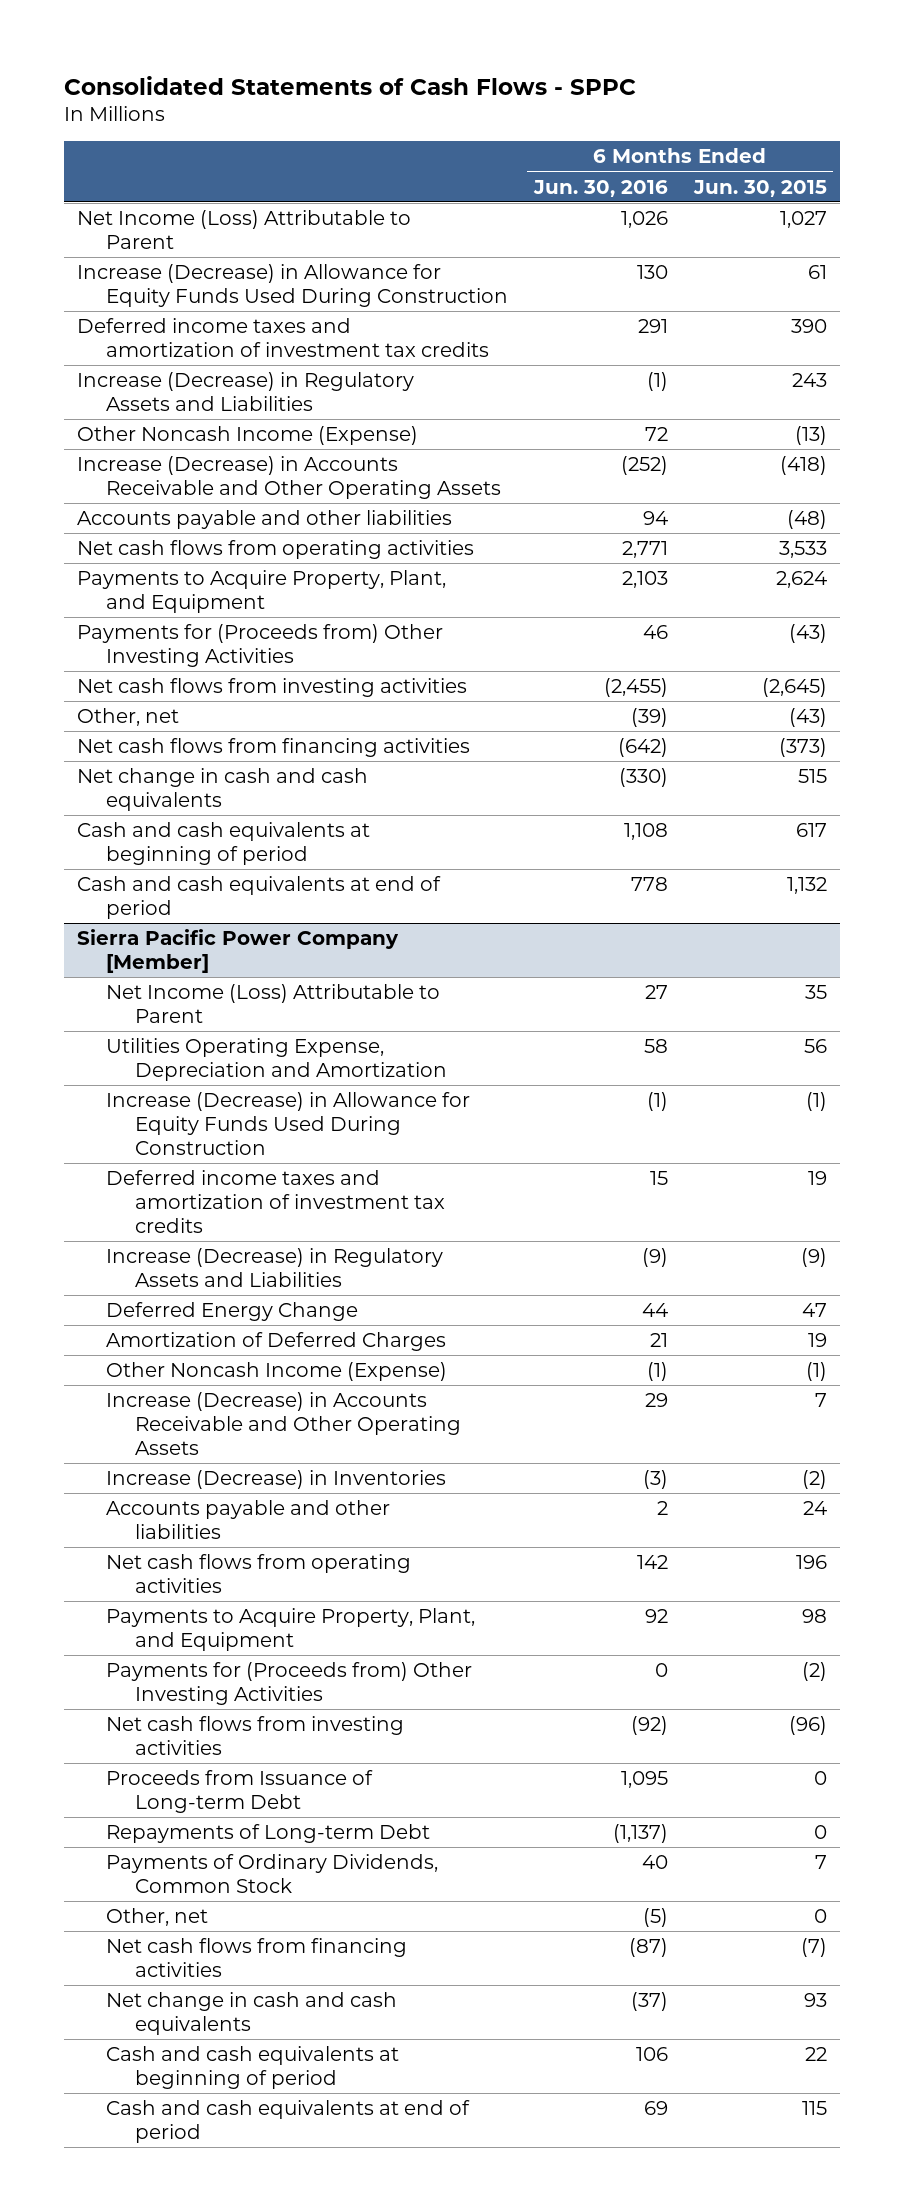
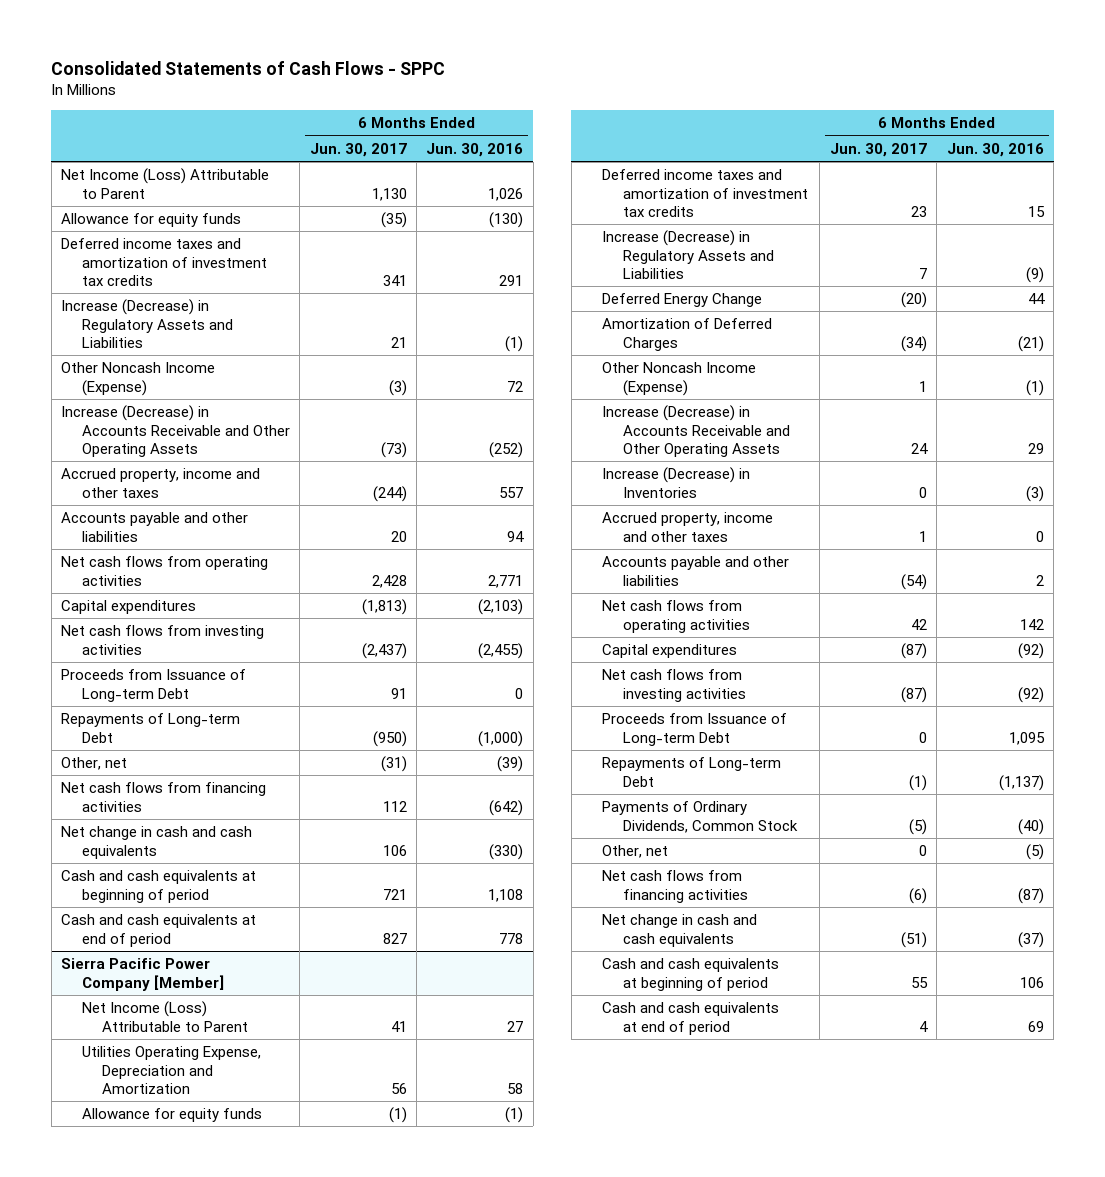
- | 6 Months Ended Jun. 30, 2016 | 6 Months Ended Jun. 30, 2015
+ | 6 Months Ended Jun. 30, 2017 | 6 Months Ended Jun. 30, 2016
- Increase (Decrease) in Allowance for Equity Funds Used During Construction | 130 | 61
+ Allowance for equity funds | (35) | (130)
+ Accrued property, income and other taxes | (244) | 557
- Payments to Acquire Property, Plant, and Equipment | 2,103 | 2,624
- Payments for (Proceeds from) Other Investing Activities | 46 | (43)
+ Capital expenditures | (1,813) | (2,103)
+ Proceeds from Issuance of Long-term Debt | 91 | 0
+ Repayments of Long-term Debt | (950) | (1,000)
@ Sierra Pacific Power Company [Member]
- Increase (Decrease) in Allowance for Equity Funds Used During Construction | (1) | (1)
+ Allowance for equity funds | (1) | (1)
- Amortization of Deferred Charges | 21 | 19
+ Amortization of Deferred Charges | (34) | (21)
+ Accrued property, income and other taxes | 1 | 0
- Payments to Acquire Property, Plant, and Equipment | 92 | 98
- Payments for (Proceeds from) Other Investing Activities | 0 | (2)
+ Capital expenditures | (87) | (92)
- Payments of Ordinary Dividends, Common Stock | 40 | 7
+ Payments of Ordinary Dividends, Common Stock | (5) | (40)

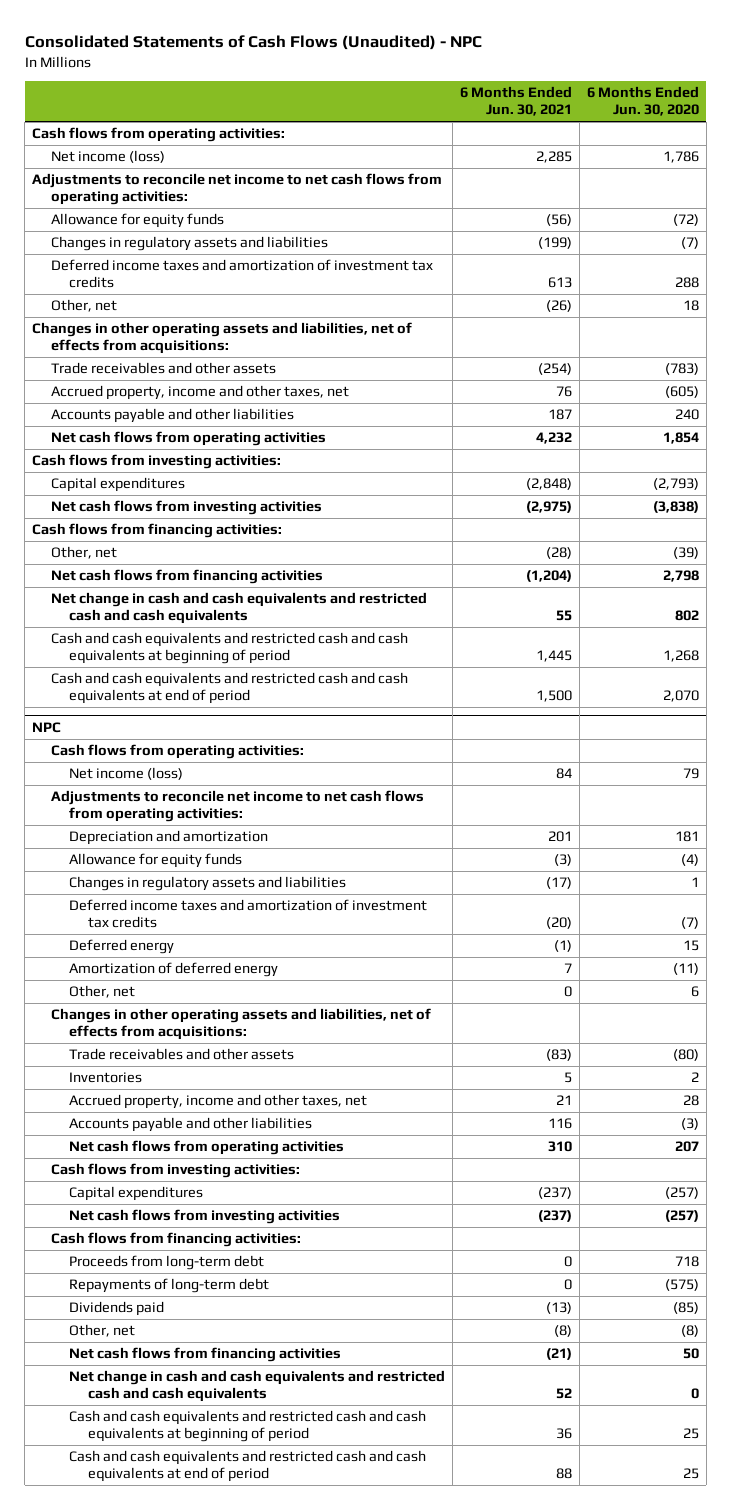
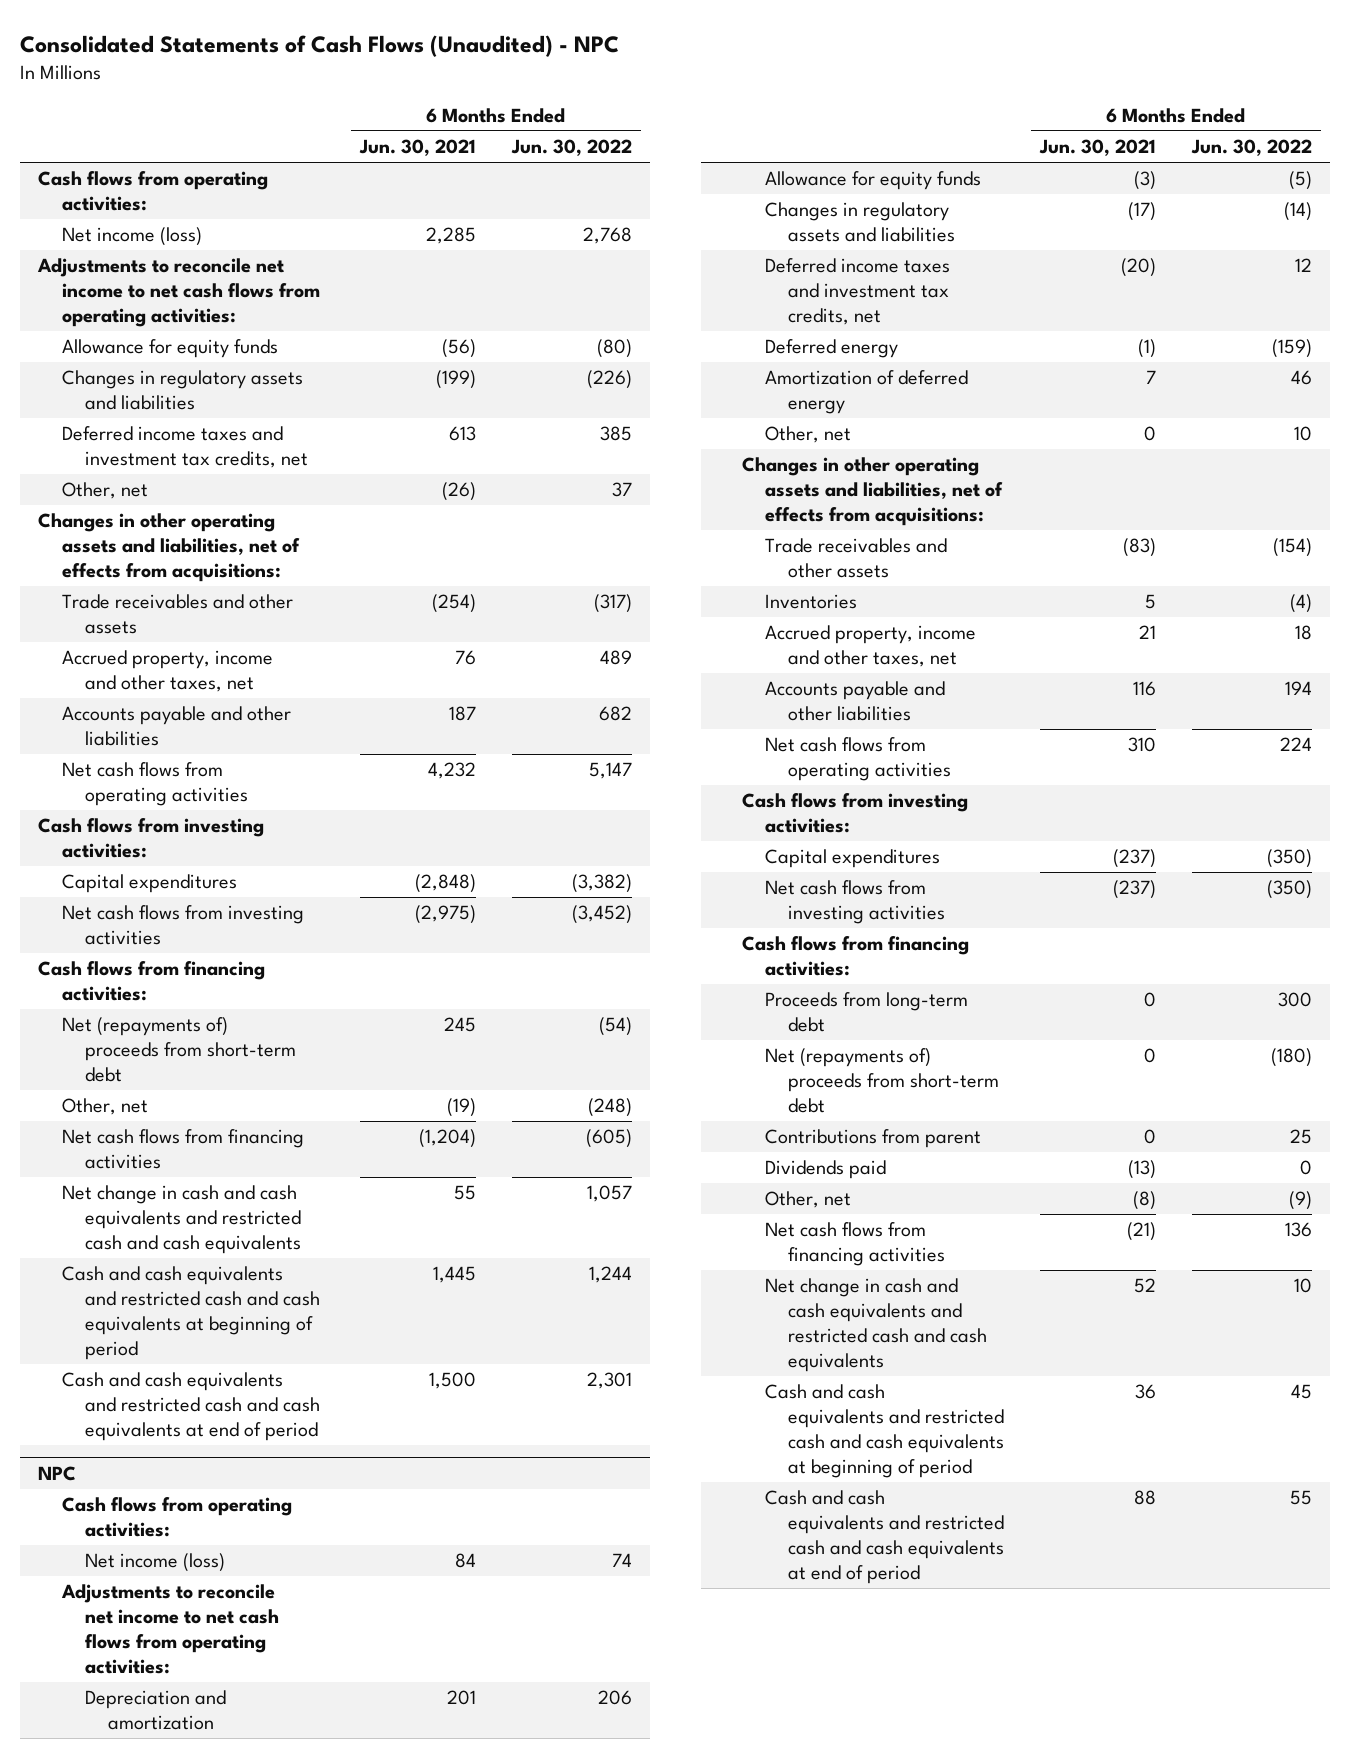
- | 6 Months Ended Jun. 30, 2021 | 6 Months Ended Jun. 30, 2020
+ | 6 Months Ended Jun. 30, 2021 | 6 Months Ended Jun. 30, 2022
- Deferred income taxes and amortization of investment tax credits | 613 | 288
+ Deferred income taxes and investment tax credits, net | 613 | 385
- Other, net | (28) | (39)
+ Net (repayments of) proceeds from short-term debt | 245 | (54)
+ Other, net | (19) | (248)
@ NPC
- Deferred income taxes and amortization of investment tax credits | (20) | (7)
+ Deferred income taxes and investment tax credits, net | (20) | 12
- Repayments of long-term debt | 0 | (575)
+ Net (repayments of) proceeds from short-term debt | 0 | (180)
+ Contributions from parent | 0 | 25

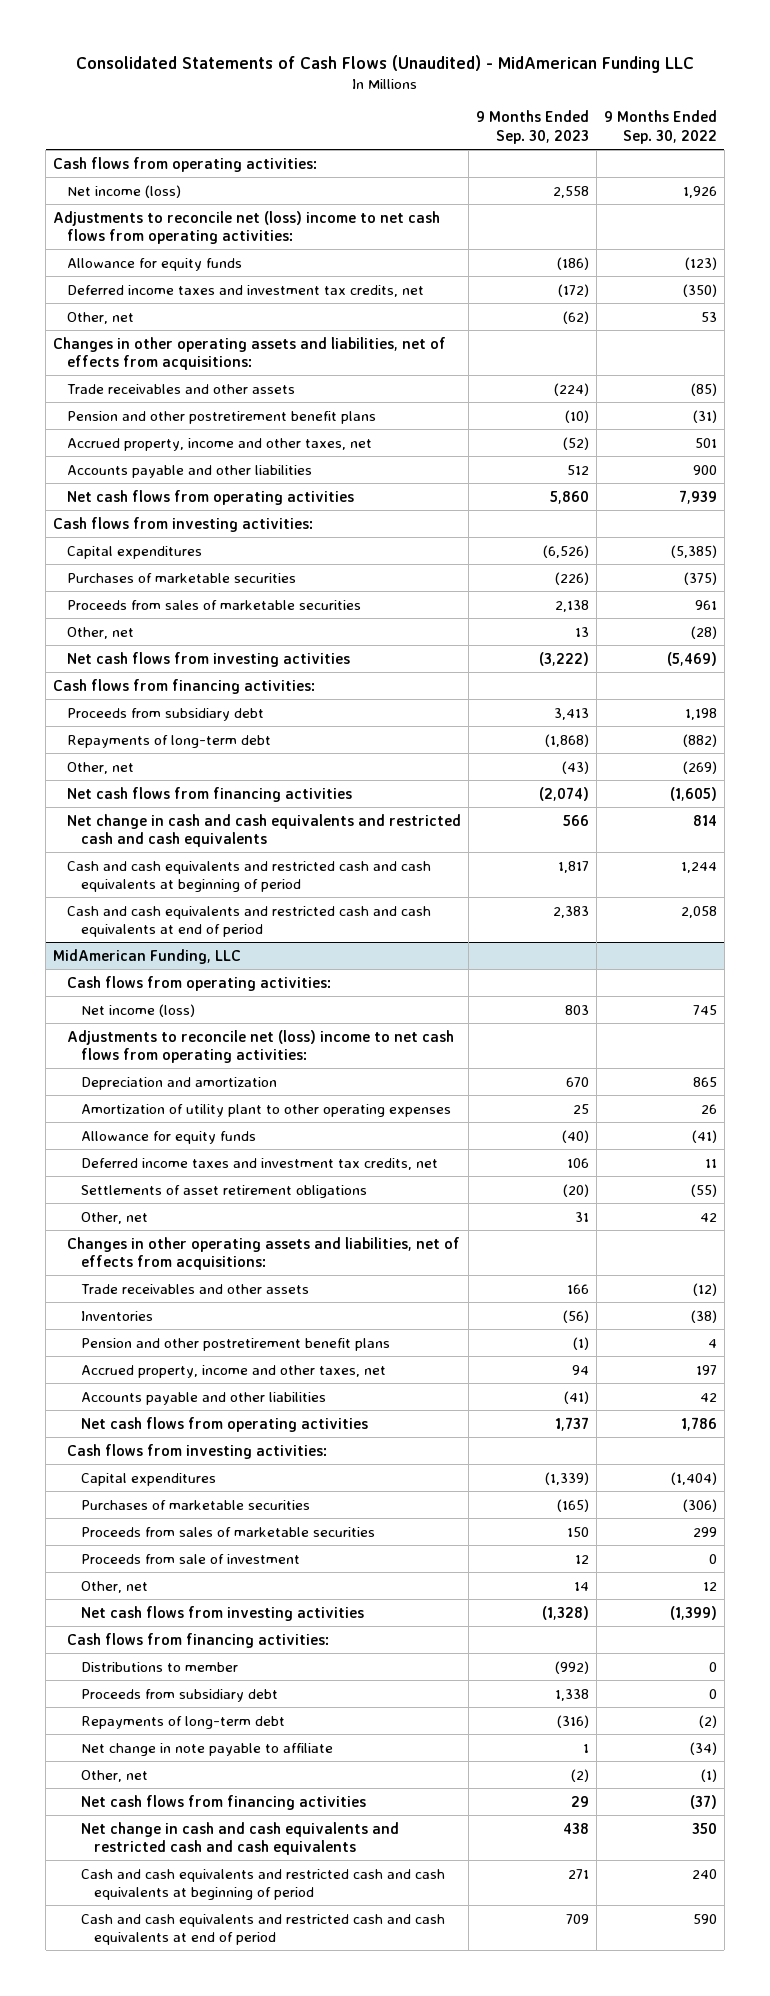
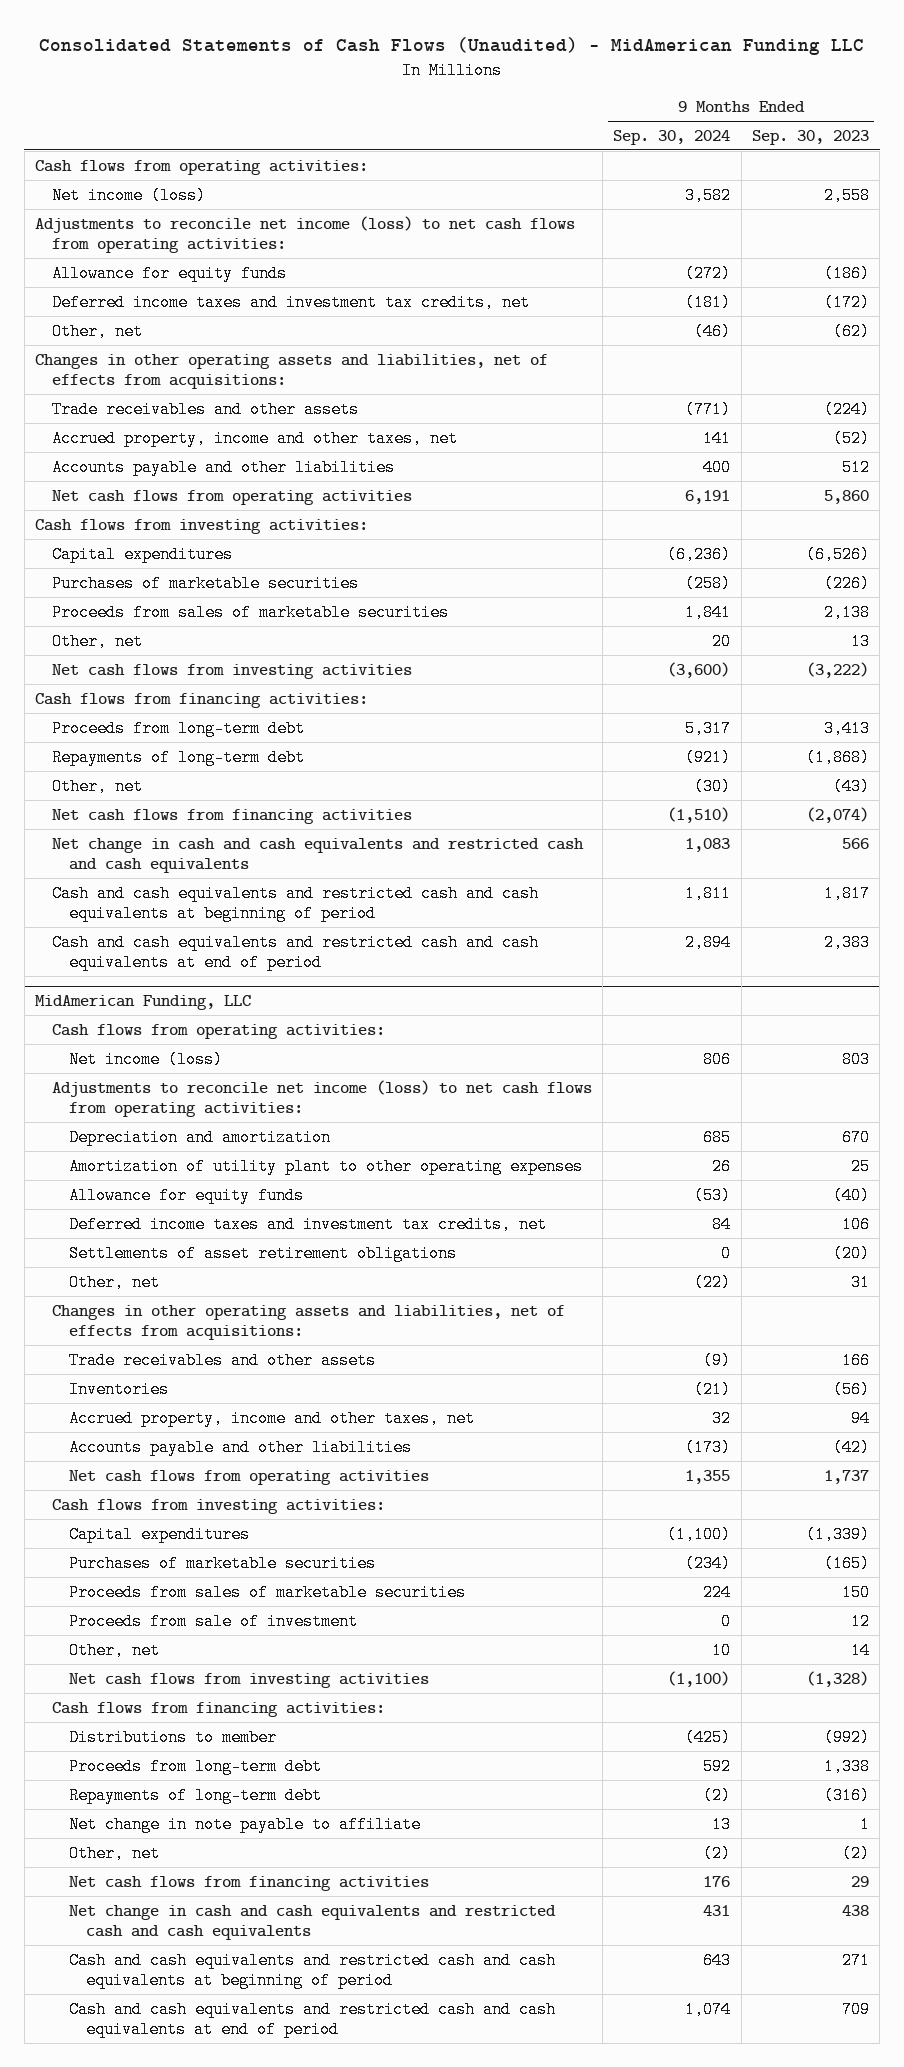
- | 9 Months Ended Sep. 30, 2023 | 9 Months Ended Sep. 30, 2022
+ | 9 Months Ended Sep. 30, 2024 | 9 Months Ended Sep. 30, 2023
- Adjustments to reconcile net (loss) income to net cash flows from operating activities:
+ Adjustments to reconcile net income (loss) to net cash flows from operating activities:
- Pension and other postretirement benefit plans | (10) | (31)
- Proceeds from subsidiary debt | 3,413 | 1,198
+ Proceeds from long-term debt | 5,317 | 3,413
@ MidAmerican Funding, LLC
- Adjustments to reconcile net (loss) income to net cash flows from operating activities:
+ Adjustments to reconcile net income (loss) to net cash flows from operating activities:
- Pension and other postretirement benefit plans | (1) | 4
- Accounts payable and other liabilities | (41) | 42
+ Accounts payable and other liabilities | (173) | (42)
- Proceeds from subsidiary debt | 1,338 | 0
+ Proceeds from long-term debt | 592 | 1,338

